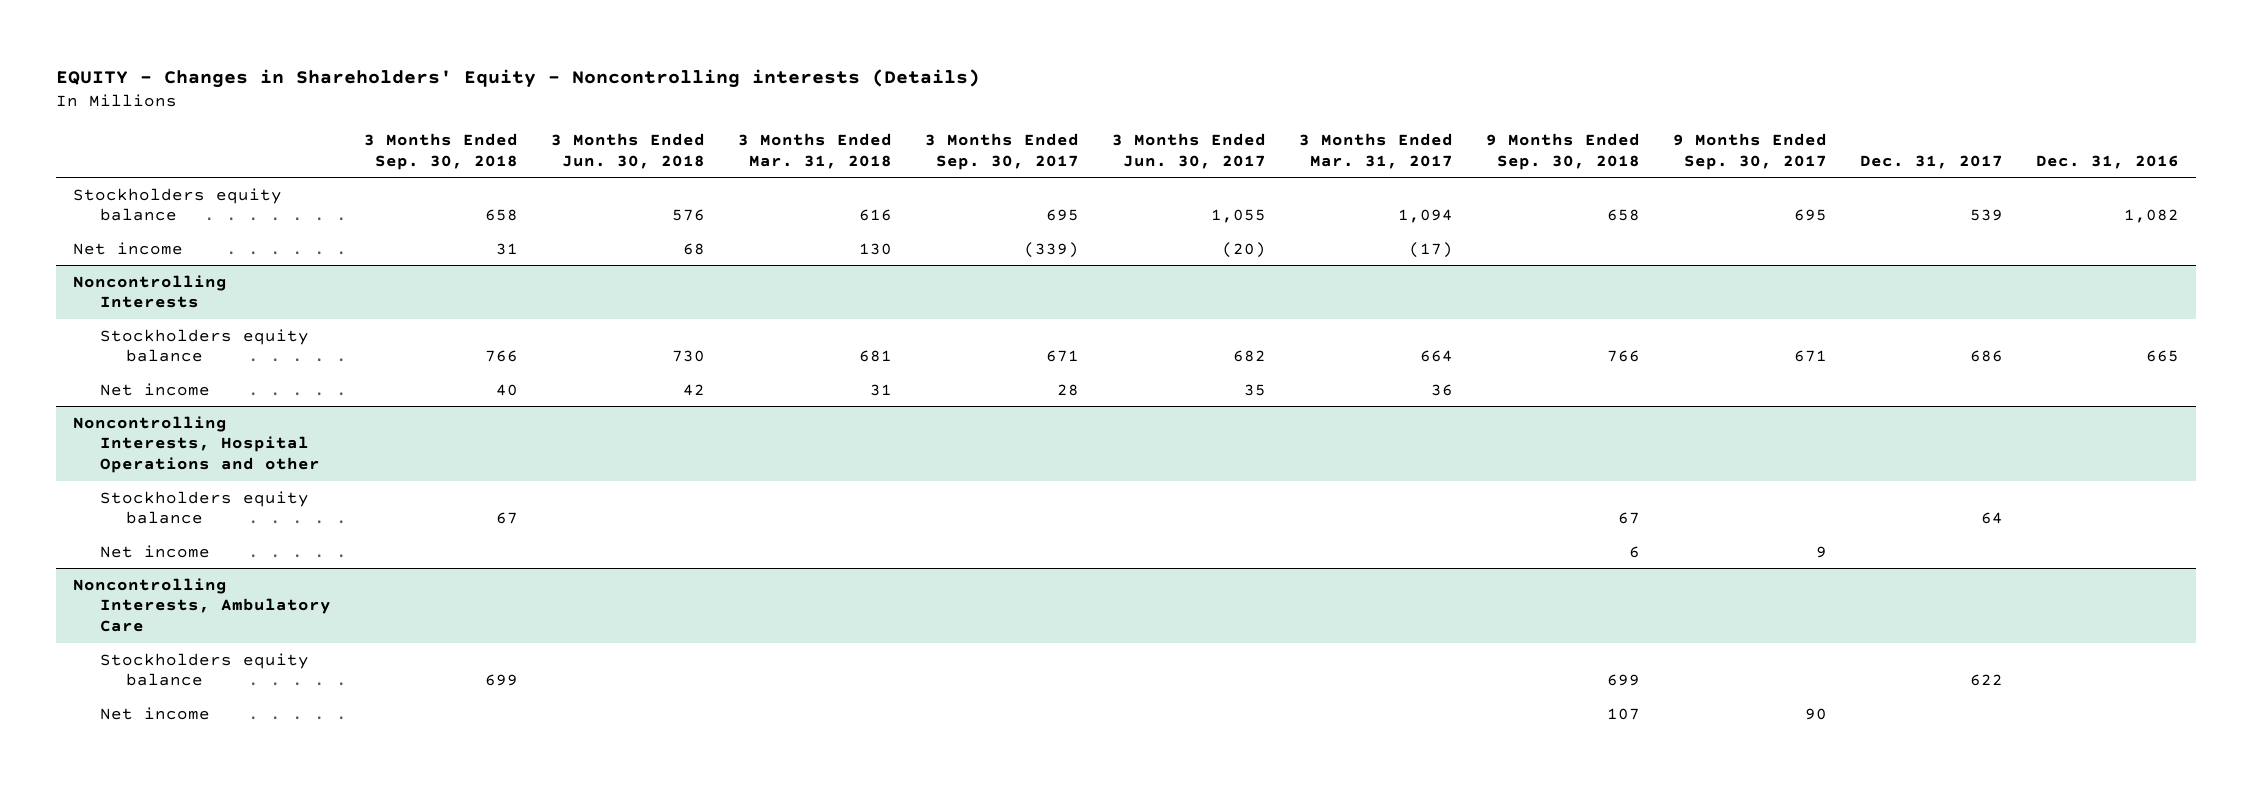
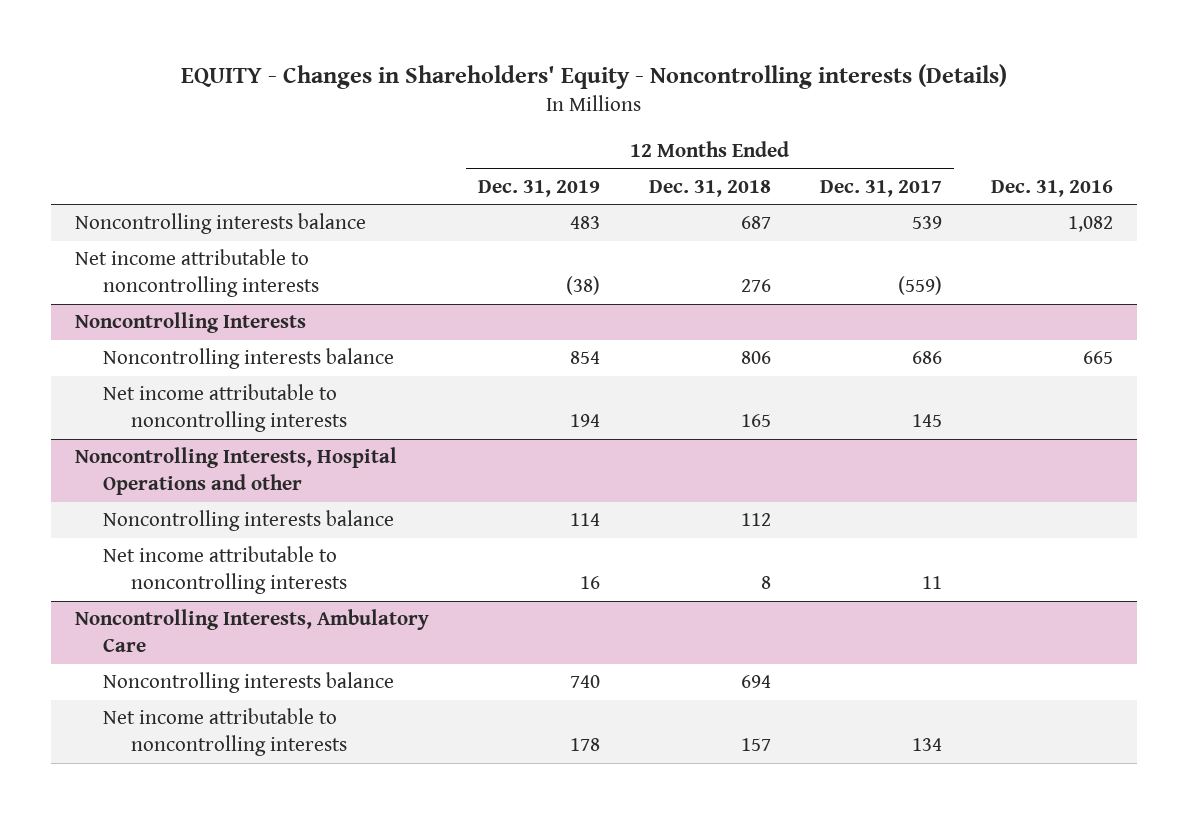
- | 3 Months Ended Sep. 30, 2018 | 3 Months Ended Jun. 30, 2018 | 3 Months Ended Mar. 31, 2018 | 3 Months Ended Sep. 30, 2017 | 3 Months Ended Jun. 30, 2017 | 3 Months Ended Mar. 31, 2017 | 9 Months Ended Sep. 30, 2018 | 9 Months Ended Sep. 30, 2017 | Dec. 31, 2017 | Dec. 31, 2016
+ | 12 Months Ended Dec. 31, 2019 | 12 Months Ended Dec. 31, 2018 | 12 Months Ended Dec. 31, 2017 | Dec. 31, 2016
- Stockholders equity balance | 658 | 576 | 616 | 695 | 1,055 | 1,094 | 658 | 695 | 539 | 1,082
- Net income | 31 | 68 | 130 | (339) | (20) | (17) | | | |
+ Noncontrolling interests balance | 483 | 687 | 539 | 1,082
+ Net income attributable to noncontrolling interests | (38) | 276 | (559) |
@ Noncontrolling Interests
- Stockholders equity balance | 766 | 730 | 681 | 671 | 682 | 664 | 766 | 671 | 686 | 665
- Net income | 40 | 42 | 31 | 28 | 35 | 36 | | | |
+ Noncontrolling interests balance | 854 | 806 | 686 | 665
+ Net income attributable to noncontrolling interests | 194 | 165 | 145 |
@ Noncontrolling Interests, Hospital Operations and other
- Stockholders equity balance | 67 | | | | | | 67 | | 64 |
- Net income | | | | | | | 6 | 9 | |
+ Noncontrolling interests balance | 114 | 112 | |
+ Net income attributable to noncontrolling interests | 16 | 8 | 11 |
@ Noncontrolling Interests, Ambulatory Care
- Stockholders equity balance | 699 | | | | | | 699 | | 622 |
- Net income | | | | | | | 107 | 90 | |
+ Noncontrolling interests balance | 740 | 694 | |
+ Net income attributable to noncontrolling interests | 178 | 157 | 134 |

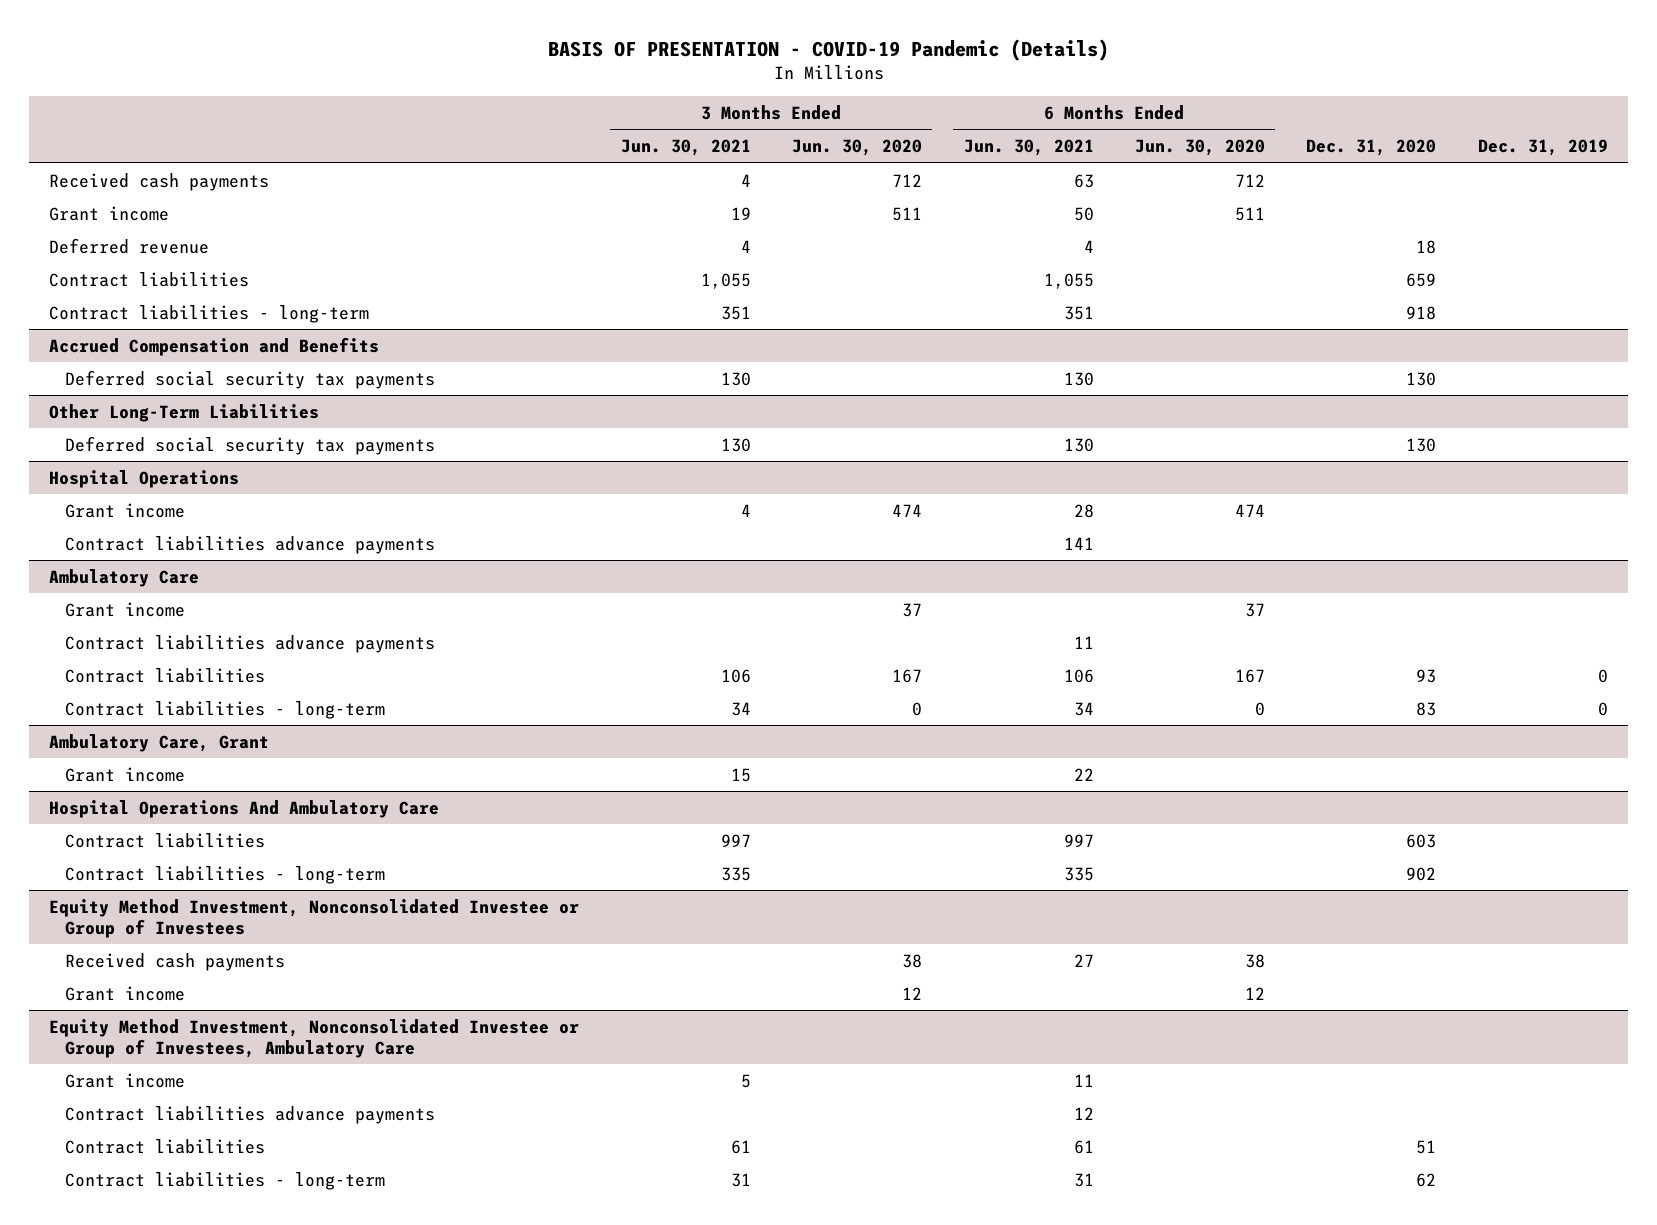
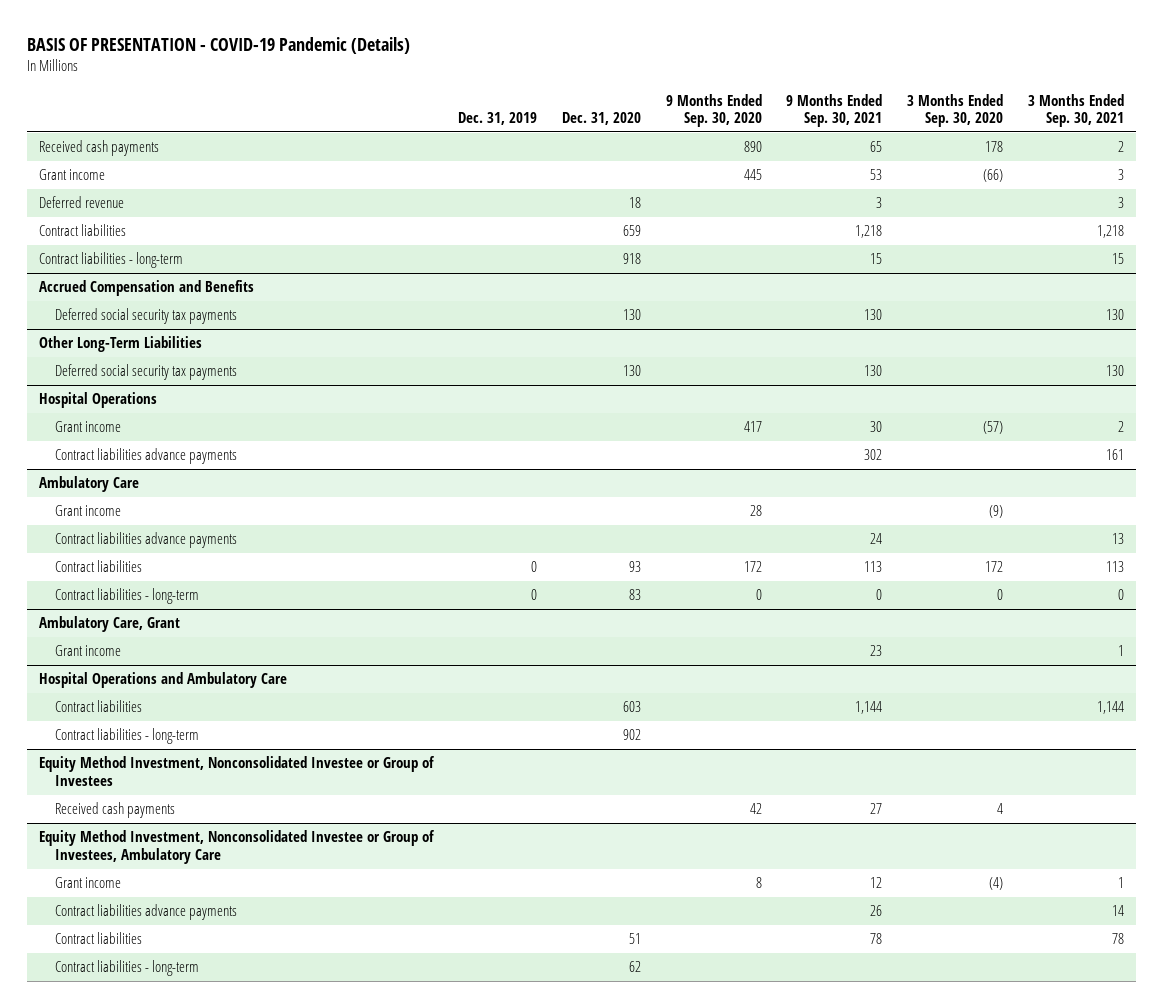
- | 3 Months Ended Jun. 30, 2021 | 3 Months Ended Jun. 30, 2020 | 6 Months Ended Jun. 30, 2021 | 6 Months Ended Jun. 30, 2020 | Dec. 31, 2020 | Dec. 31, 2019
+ | Dec. 31, 2019 | Dec. 31, 2020 | 9 Months Ended Sep. 30, 2020 | 9 Months Ended Sep. 30, 2021 | 3 Months Ended Sep. 30, 2020 | 3 Months Ended Sep. 30, 2021
- Hospital Operations And Ambulatory Care
+ Hospital Operations and Ambulatory Care
@ Equity Method Investment, Nonconsolidated Investee or Group of Investees
- Grant income | | 12 | | 12 | |

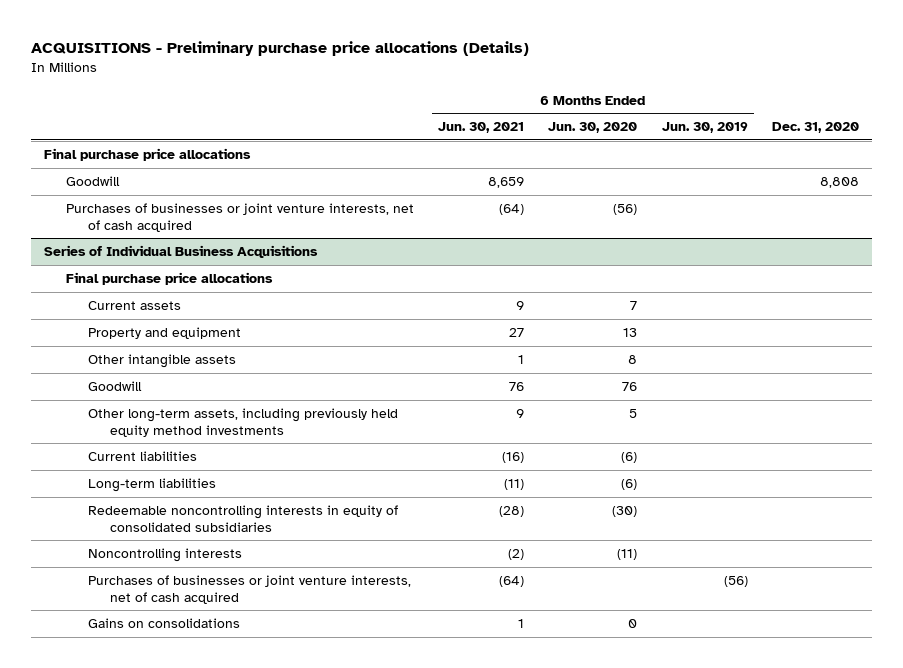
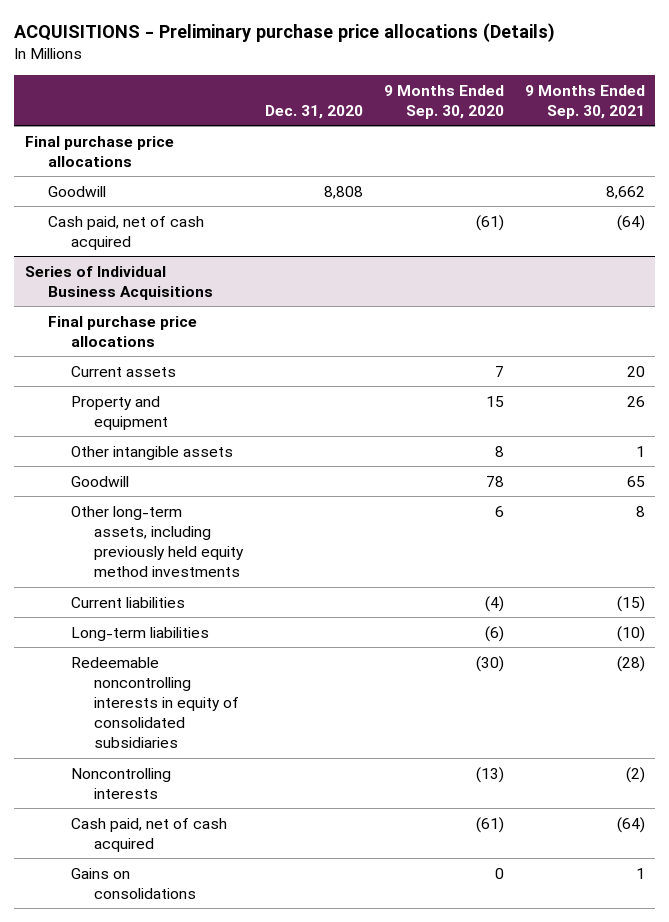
- | 6 Months Ended Jun. 30, 2021 | 6 Months Ended Jun. 30, 2020 | 6 Months Ended Jun. 30, 2019 | Dec. 31, 2020
+ | Dec. 31, 2020 | 9 Months Ended Sep. 30, 2020 | 9 Months Ended Sep. 30, 2021
- Purchases of businesses or joint venture interests, net of cash acquired | (64) | (56) | |
+ Cash paid, net of cash acquired | | (61) | (64)
@ Series of Individual Business Acquisitions
- Purchases of businesses or joint venture interests, net of cash acquired | (64) | | (56) |
+ Cash paid, net of cash acquired | | (61) | (64)

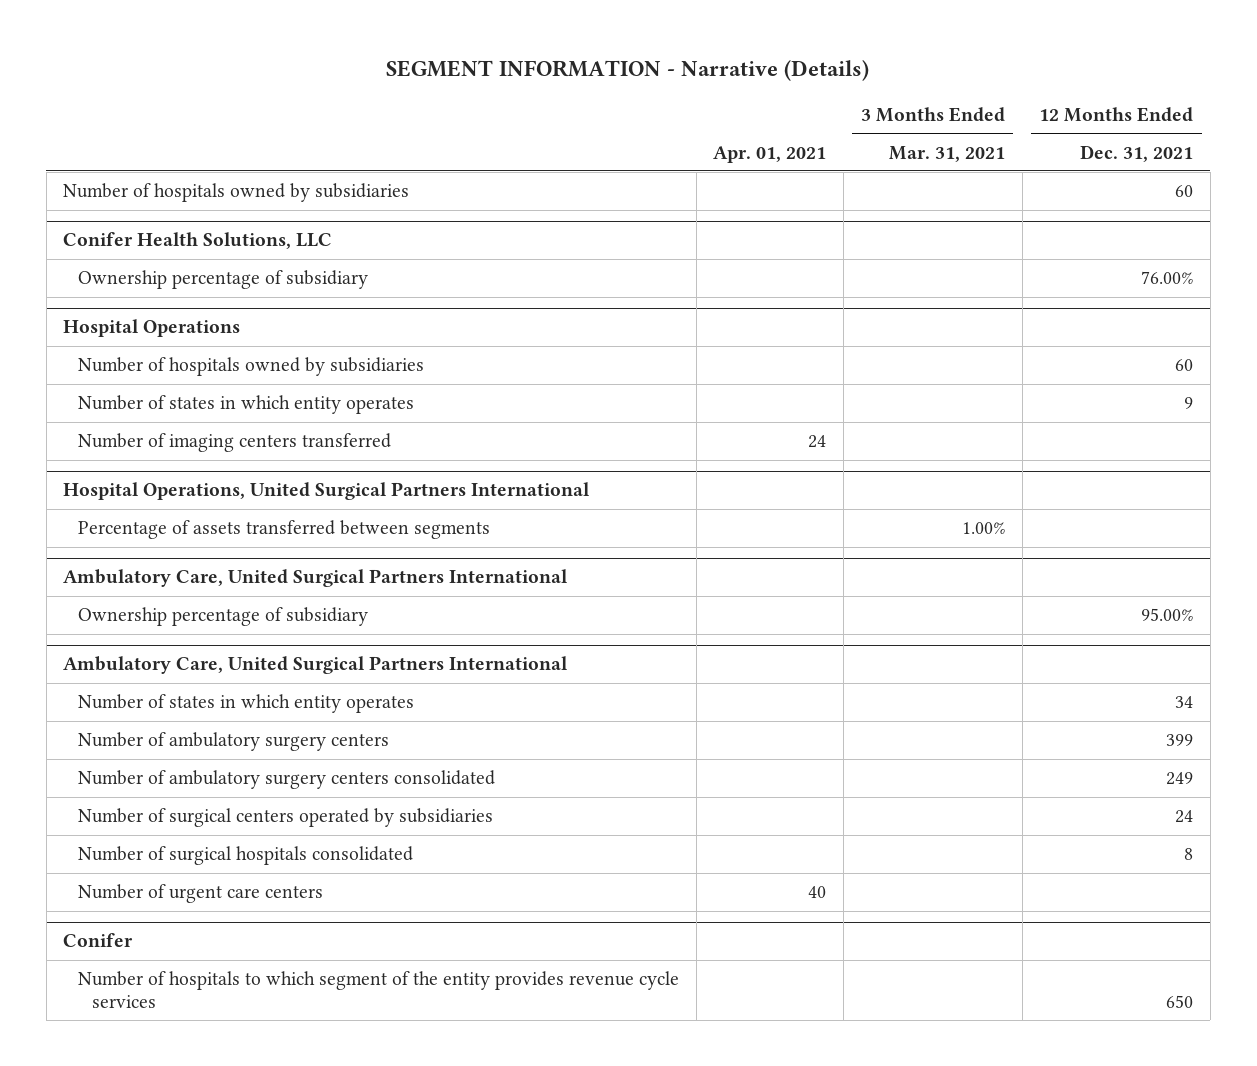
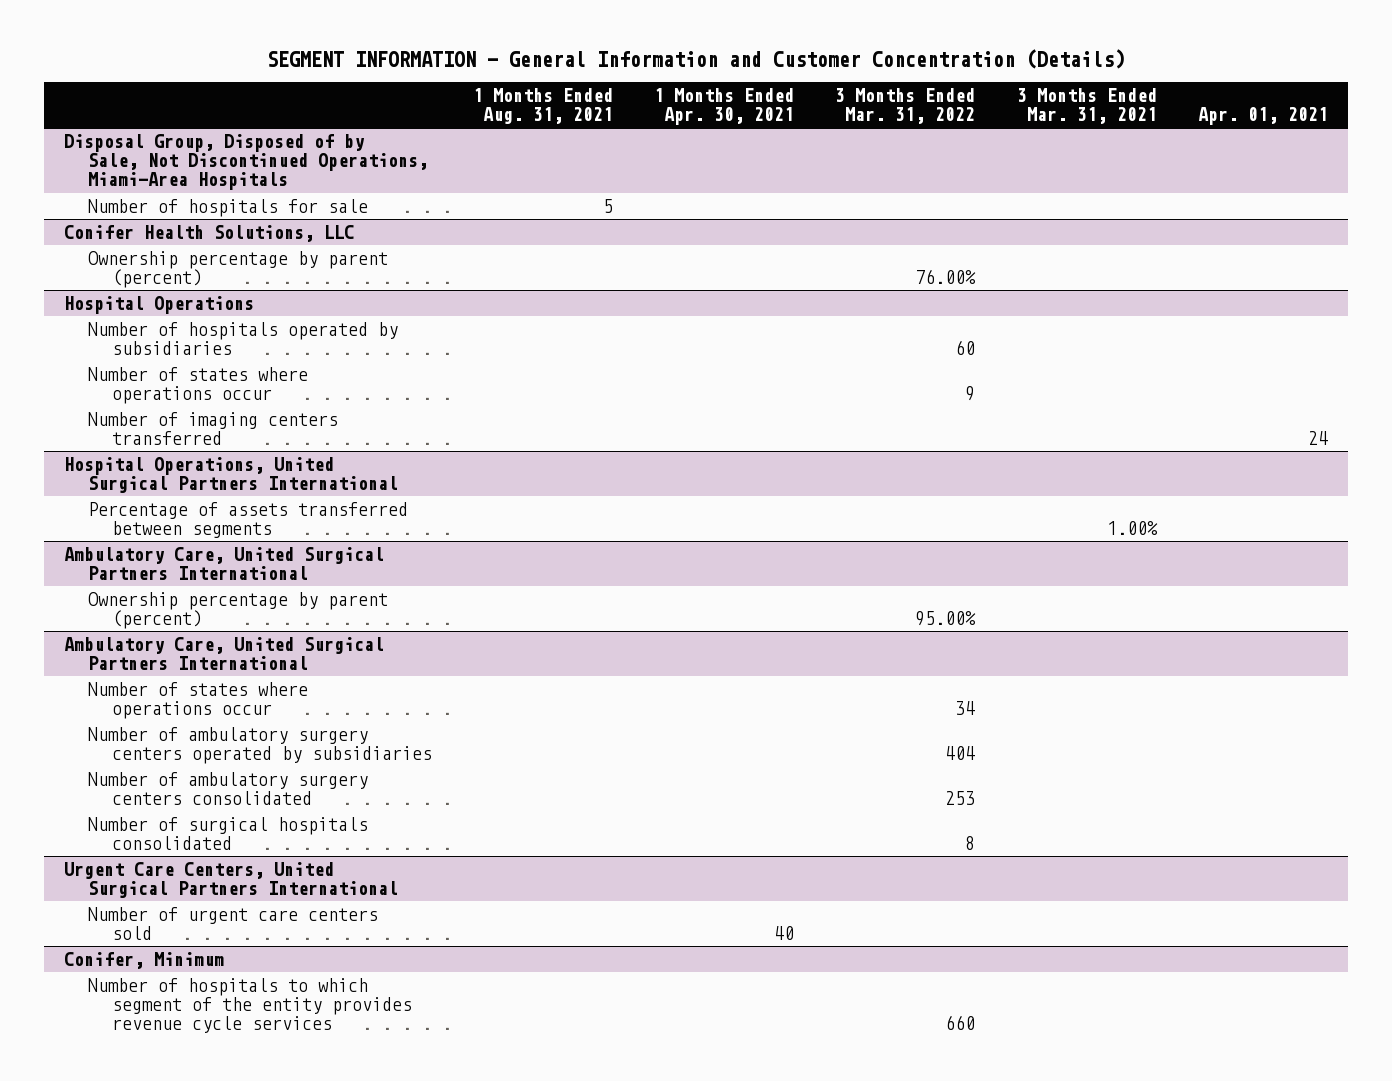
- SEGMENT INFORMATION - Narrative (Details)
+ SEGMENT INFORMATION - General Information and Customer Concentration (Details)
- | Apr. 01, 2021 | 3 Months Ended Mar. 31, 2021 | 12 Months Ended Dec. 31, 2021
+ | 1 Months Ended Aug. 31, 2021 | 1 Months Ended Apr. 30, 2021 | 3 Months Ended Mar. 31, 2022 | 3 Months Ended Mar. 31, 2021 | Apr. 01, 2021
- Number of hospitals owned by subsidiaries | | | 60
+ Disposal Group, Disposed of by Sale, Not Discontinued Operations, Miami-Area Hospitals
+ Number of hospitals for sale | 5 | | | |
@ Conifer Health Solutions, LLC
- Ownership percentage of subsidiary | | | 76.00%
+ Ownership percentage by parent (percent) | | | 76.00% | |
@ Hospital Operations
- Number of hospitals owned by subsidiaries | | | 60
- Number of states in which entity operates | | | 9
+ Number of hospitals operated by subsidiaries | | | 60 | |
+ Number of states where operations occur | | | 9 | |
@ Ambulatory Care, United Surgical Partners International
- Ownership percentage of subsidiary | | | 95.00%
+ Ownership percentage by parent (percent) | | | 95.00% | |
- Number of states in which entity operates | | | 34
- Number of ambulatory surgery centers | | | 399
+ Number of states where operations occur | | | 34 | |
+ Number of ambulatory surgery centers operated by subsidiaries | | | 404 | |
- Number of surgical centers operated by subsidiaries | | | 24
- Number of urgent care centers | 40 | |
- Conifer
+ Urgent Care Centers, United Surgical Partners International
+ Number of urgent care centers sold | | 40 | | |
+ Conifer, Minimum

